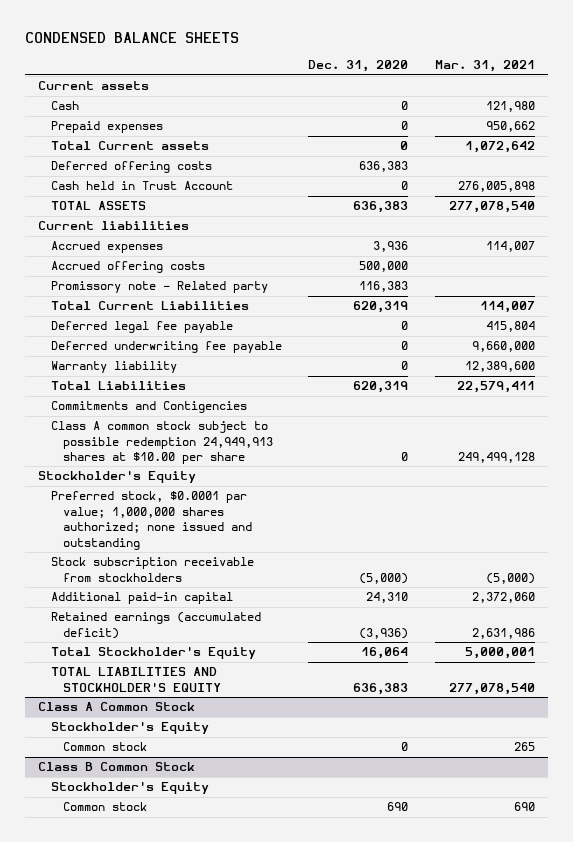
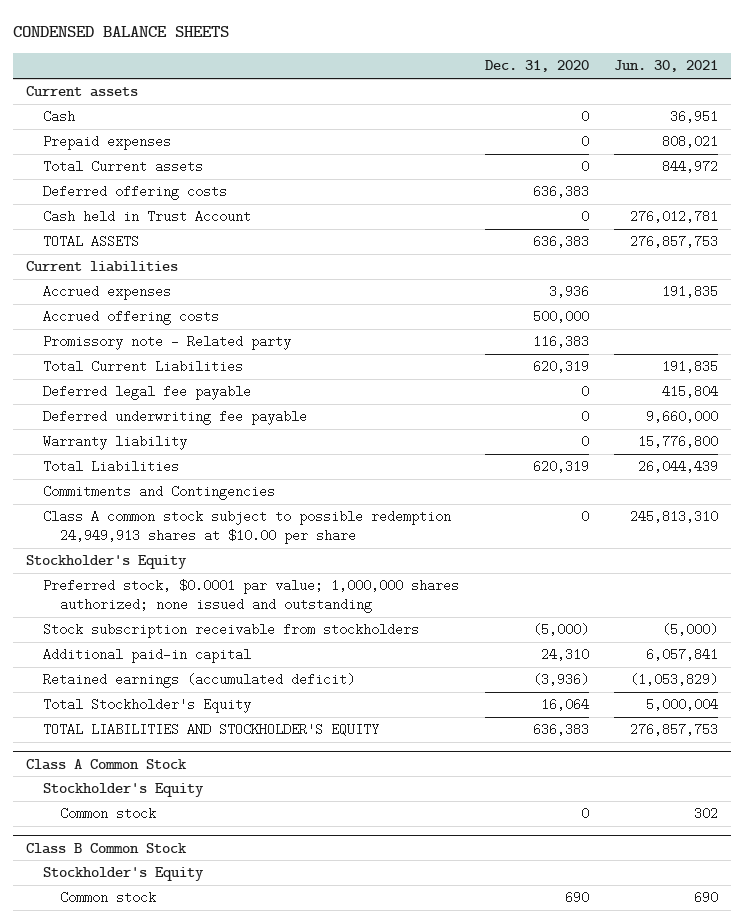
- | Dec. 31, 2020 | Mar. 31, 2021
+ | Dec. 31, 2020 | Jun. 30, 2021
- Commitments and Contigencies
+ Commitments and Contingencies

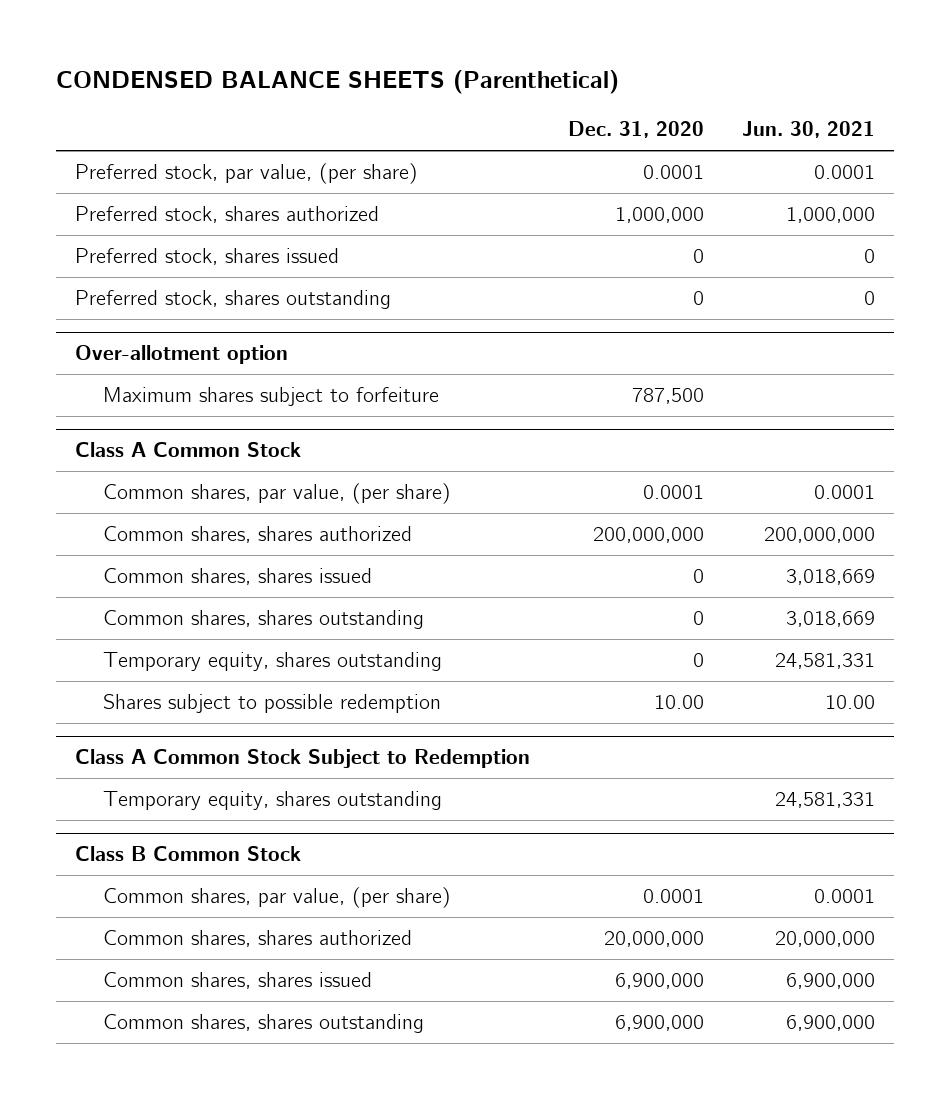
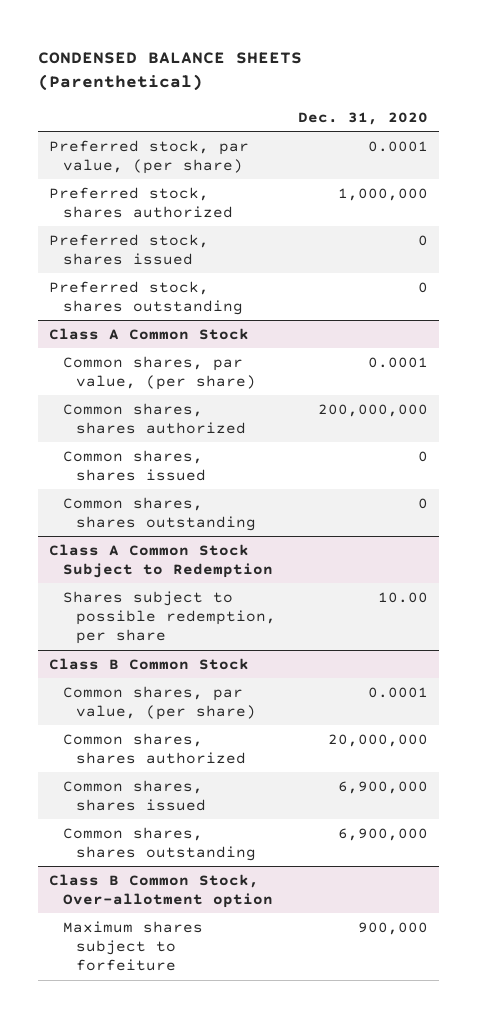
- | Dec. 31, 2020 | Jun. 30, 2021
+ | Dec. 31, 2020
- Over-allotment option
- Maximum shares subject to forfeiture | 787,500 |
@ Class A Common Stock
- Temporary equity, shares outstanding | 0 | 24,581,331
- Shares subject to possible redemption | 10.00 | 10.00
@ Class A Common Stock Subject to Redemption
- Temporary equity, shares outstanding | | 24,581,331
+ Shares subject to possible redemption, per share | 10.00
+ Class B Common Stock, Over-allotment option
+ Maximum shares subject to forfeiture | 900,000

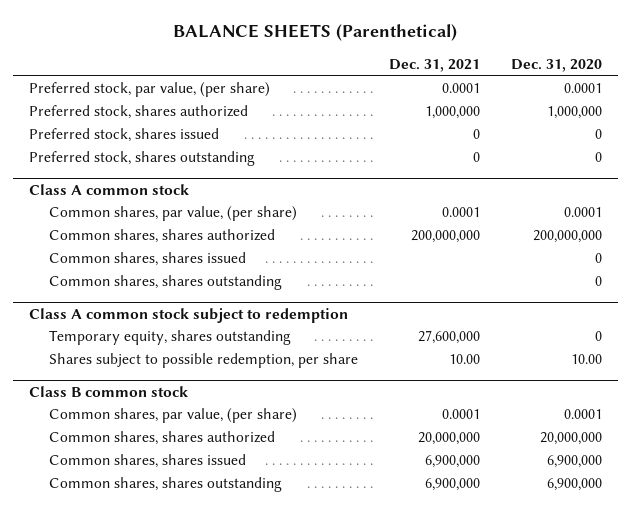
- CONDENSED BALANCE SHEETS (Parenthetical)
+ BALANCE SHEETS (Parenthetical)
- | Dec. 31, 2020
+ | Dec. 31, 2021 | Dec. 31, 2020
- Class A Common Stock
+ Class A common stock
- Class A Common Stock Subject to Redemption
+ Class A common stock subject to redemption
+ Temporary equity, shares outstanding | 27,600,000 | 0
- Class B Common Stock
+ Class B common stock
- Class B Common Stock, Over-allotment option
- Maximum shares subject to forfeiture | 900,000

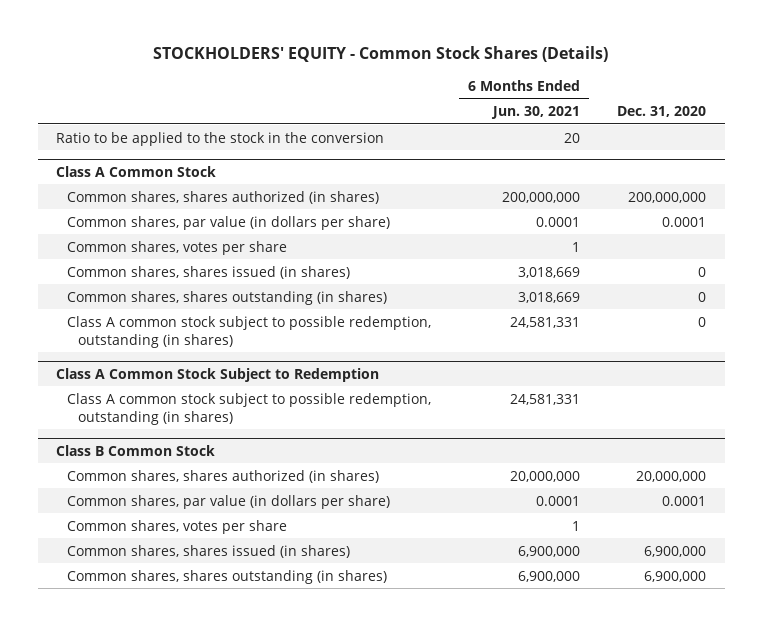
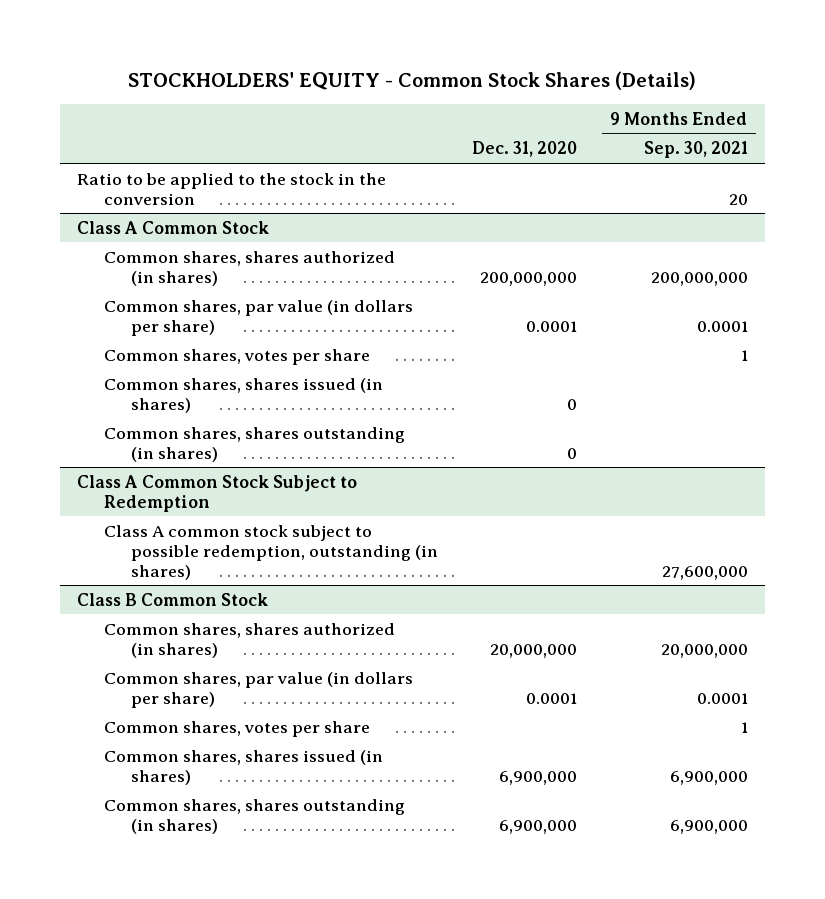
- | 6 Months Ended Jun. 30, 2021 | Dec. 31, 2020
+ | Dec. 31, 2020 | 9 Months Ended Sep. 30, 2021
@ Class A Common Stock
- Class A common stock subject to possible redemption, outstanding (in shares) | 24,581,331 | 0

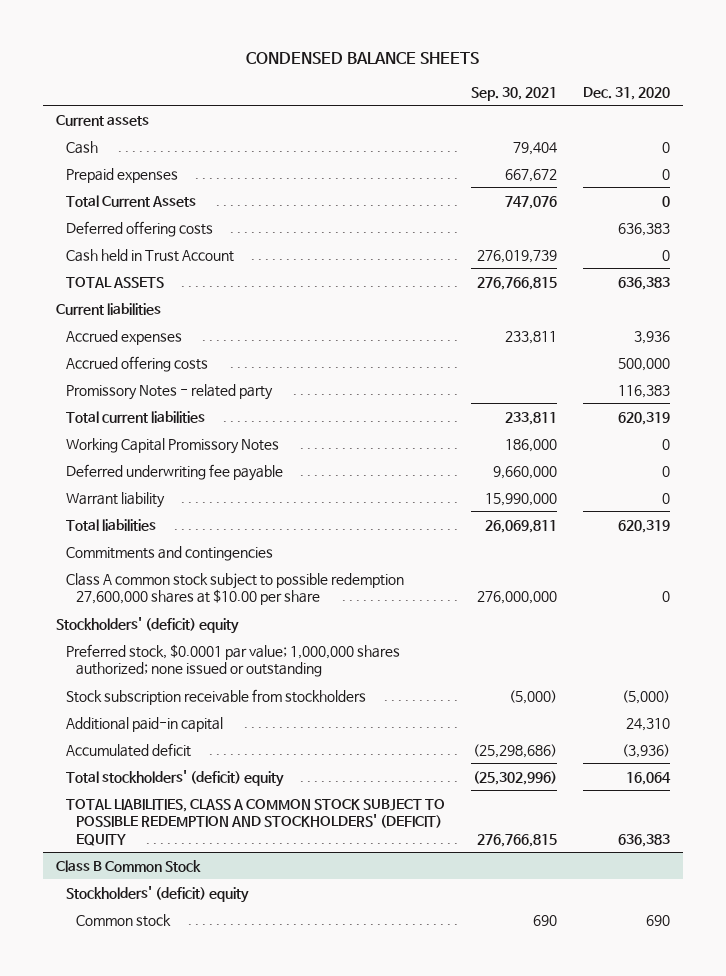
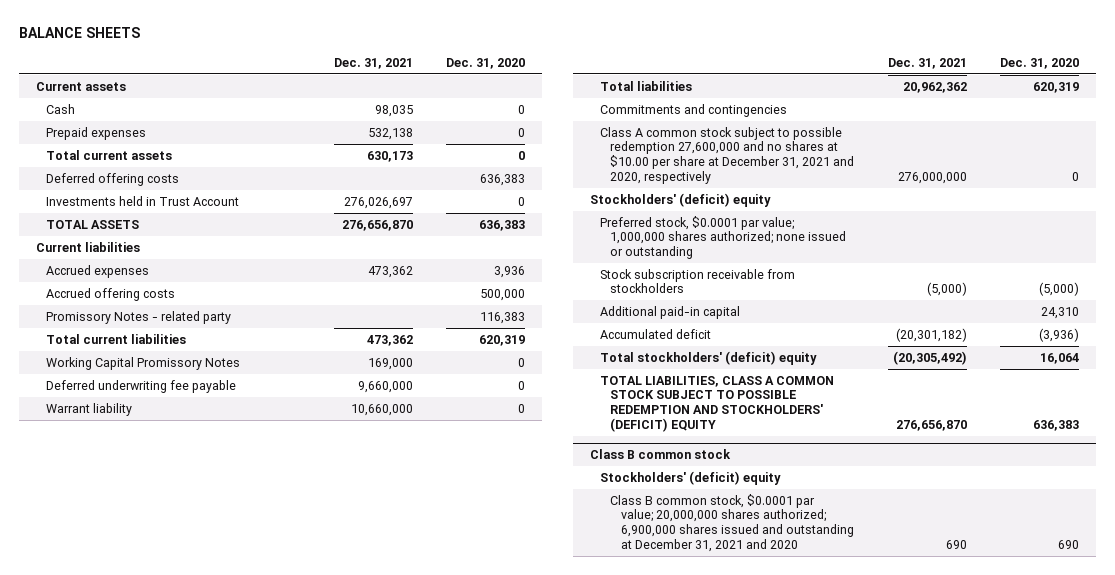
- CONDENSED BALANCE SHEETS
+ BALANCE SHEETS
- | Sep. 30, 2021 | Dec. 31, 2020
+ | Dec. 31, 2021 | Dec. 31, 2020
- Total Current Assets | 747,076 | 0
+ Total current assets | 630,173 | 0
- Cash held in Trust Account | 276,019,739 | 0
+ Investments held in Trust Account | 276,026,697 | 0
- Class A common stock subject to possible redemption 27,600,000 shares at $10.00 per share | 276,000,000 | 0
+ Class A common stock subject to possible redemption 27,600,000 and no shares at $10.00 per share at December 31, 2021 and 2020, respectively | 276,000,000 | 0
- Class B Common Stock
+ Class B common stock
- Common stock | 690 | 690
+ Class B common stock, $0.0001 par value; 20,000,000 shares authorized; 6,900,000 shares issued and outstanding at December 31, 2021 and 2020 | 690 | 690

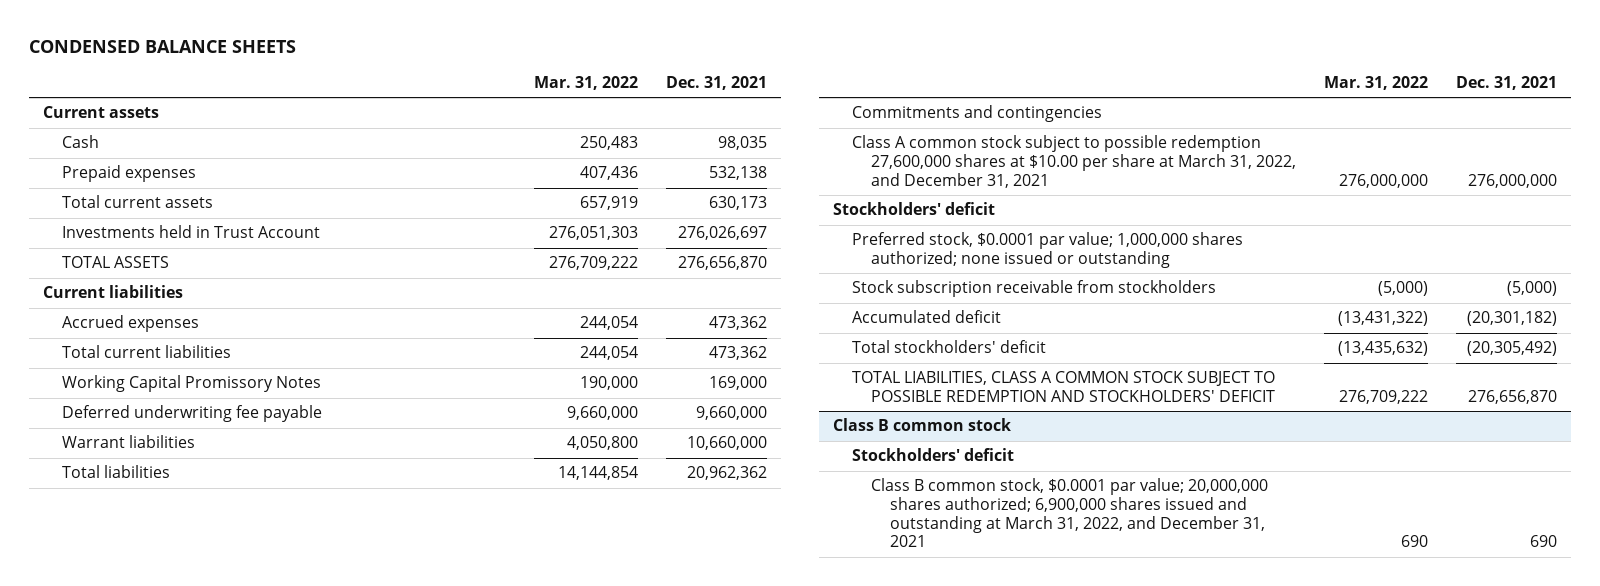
- BALANCE SHEETS
+ CONDENSED BALANCE SHEETS
- | Dec. 31, 2021 | Dec. 31, 2020
+ | Mar. 31, 2022 | Dec. 31, 2021
- Deferred offering costs | | 636,383
- Accrued offering costs | | 500,000
- Promissory Notes - related party | | 116,383
- Warrant liability | 10,660,000 | 0
+ Warrant liabilities | 4,050,800 | 10,660,000
- Class A common stock subject to possible redemption 27,600,000 and no shares at $10.00 per share at December 31, 2021 and 2020, respectively | 276,000,000 | 0
- Stockholders' (deficit) equity
+ Class A common stock subject to possible redemption 27,600,000 shares at $10.00 per share at March 31, 2022, and December 31, 2021 | 276,000,000 | 276,000,000
+ Stockholders' deficit
- Additional paid-in capital | | 24,310
- Total stockholders' (deficit) equity | (20,305,492) | 16,064
- TOTAL LIABILITIES, CLASS A COMMON STOCK SUBJECT TO POSSIBLE REDEMPTION AND STOCKHOLDERS' (DEFICIT) EQUITY | 276,656,870 | 636,383
+ Total stockholders' deficit | (13,435,632) | (20,305,492)
+ TOTAL LIABILITIES, CLASS A COMMON STOCK SUBJECT TO POSSIBLE REDEMPTION AND STOCKHOLDERS' DEFICIT | 276,709,222 | 276,656,870
@ Class B common stock
- Stockholders' (deficit) equity
- Class B common stock, $0.0001 par value; 20,000,000 shares authorized; 6,900,000 shares issued and outstanding at December 31, 2021 and 2020 | 690 | 690
+ Stockholders' deficit
+ Class B common stock, $0.0001 par value; 20,000,000 shares authorized; 6,900,000 shares issued and outstanding at March 31, 2022, and December 31, 2021 | 690 | 690

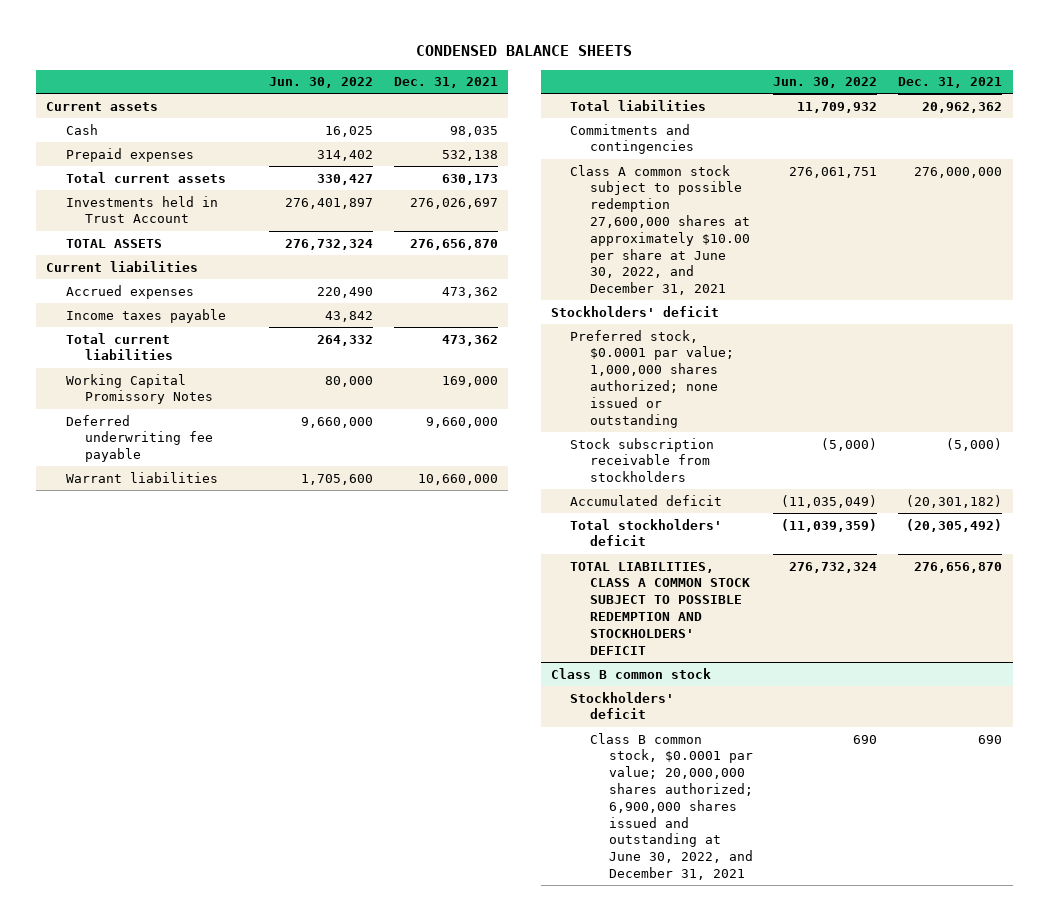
- | Mar. 31, 2022 | Dec. 31, 2021
+ | Jun. 30, 2022 | Dec. 31, 2021
+ Income taxes payable | 43,842 |
- Class A common stock subject to possible redemption 27,600,000 shares at $10.00 per share at March 31, 2022, and December 31, 2021 | 276,000,000 | 276,000,000
+ Class A common stock subject to possible redemption 27,600,000 shares at approximately $10.00 per share at June 30, 2022, and December 31, 2021 | 276,061,751 | 276,000,000
@ Class B common stock
- Class B common stock, $0.0001 par value; 20,000,000 shares authorized; 6,900,000 shares issued and outstanding at March 31, 2022, and December 31, 2021 | 690 | 690
+ Class B common stock, $0.0001 par value; 20,000,000 shares authorized; 6,900,000 shares issued and outstanding at June 30, 2022, and December 31, 2021 | 690 | 690

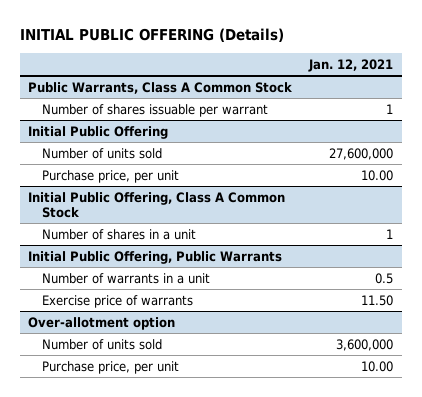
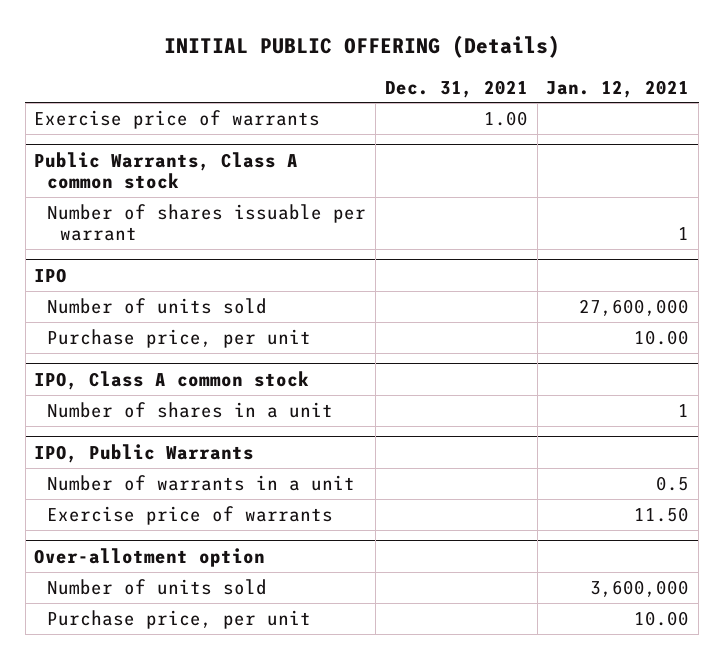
- | Jan. 12, 2021
+ | Dec. 31, 2021 | Jan. 12, 2021
- Public Warrants, Class A Common Stock
+ Exercise price of warrants | 1.00 |
+ Public Warrants, Class A common stock
- Initial Public Offering
+ IPO
- Initial Public Offering, Class A Common Stock
+ IPO, Class A common stock
- Initial Public Offering, Public Warrants
+ IPO, Public Warrants

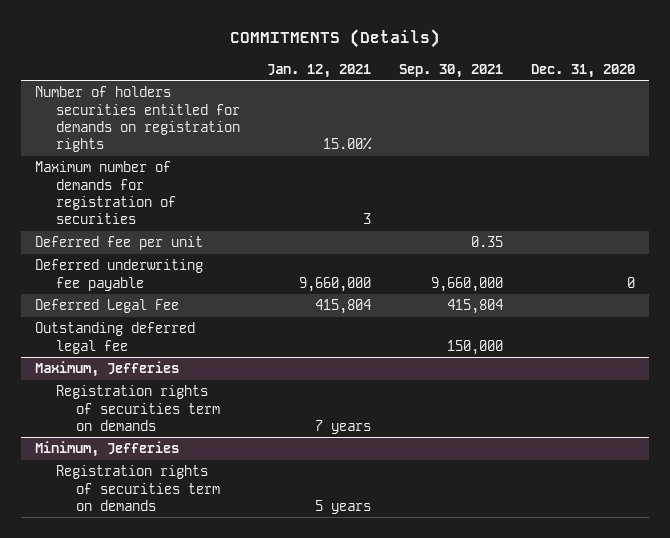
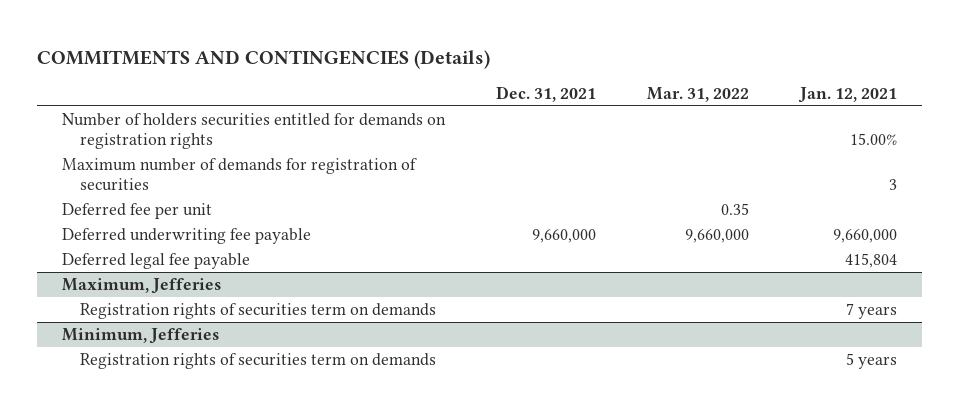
- COMMITMENTS (Details)
+ COMMITMENTS AND CONTINGENCIES (Details)
- | Jan. 12, 2021 | Sep. 30, 2021 | Dec. 31, 2020
+ | Dec. 31, 2021 | Mar. 31, 2022 | Jan. 12, 2021
- Deferred Legal Fee | 415,804 | 415,804 |
- Outstanding deferred legal fee | | 150,000 |
+ Deferred legal fee payable | | | 415,804

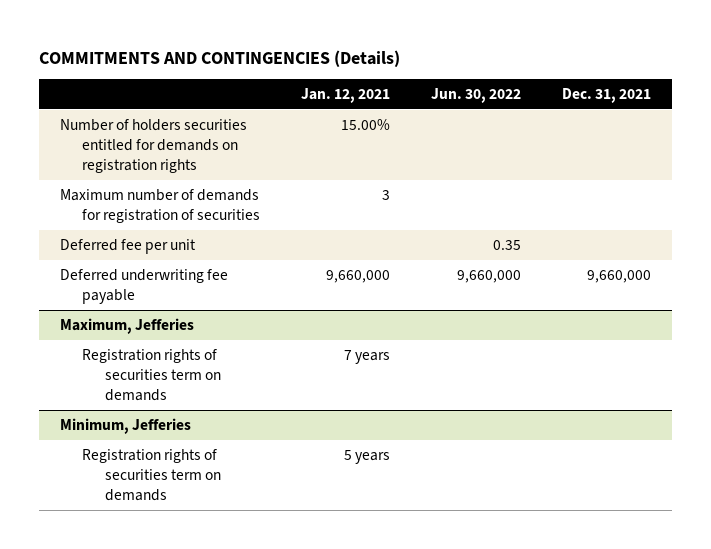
- | Dec. 31, 2021 | Mar. 31, 2022 | Jan. 12, 2021
+ | Jan. 12, 2021 | Jun. 30, 2022 | Dec. 31, 2021
- Deferred legal fee payable | | | 415,804

